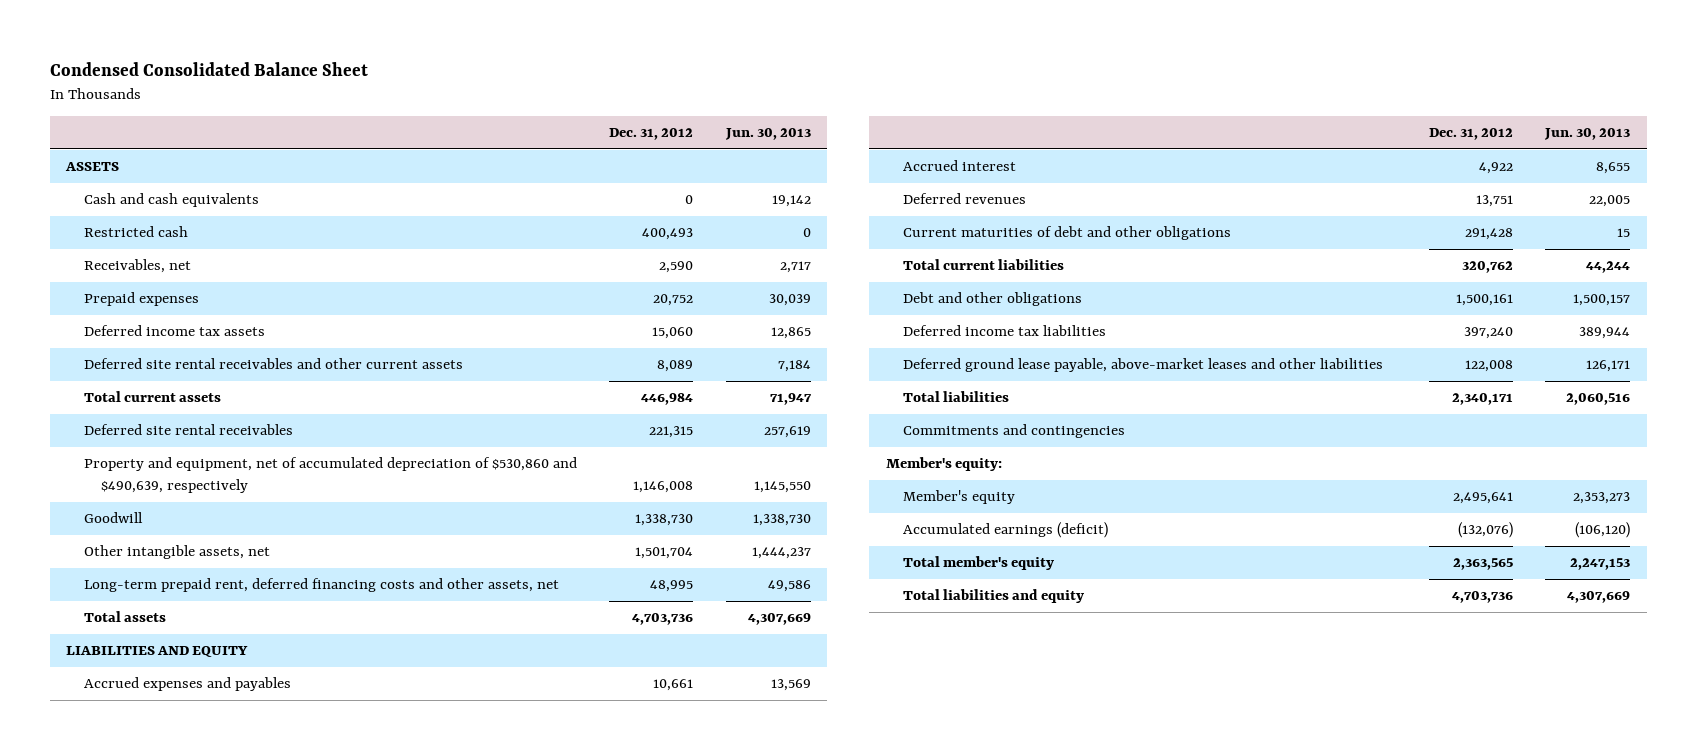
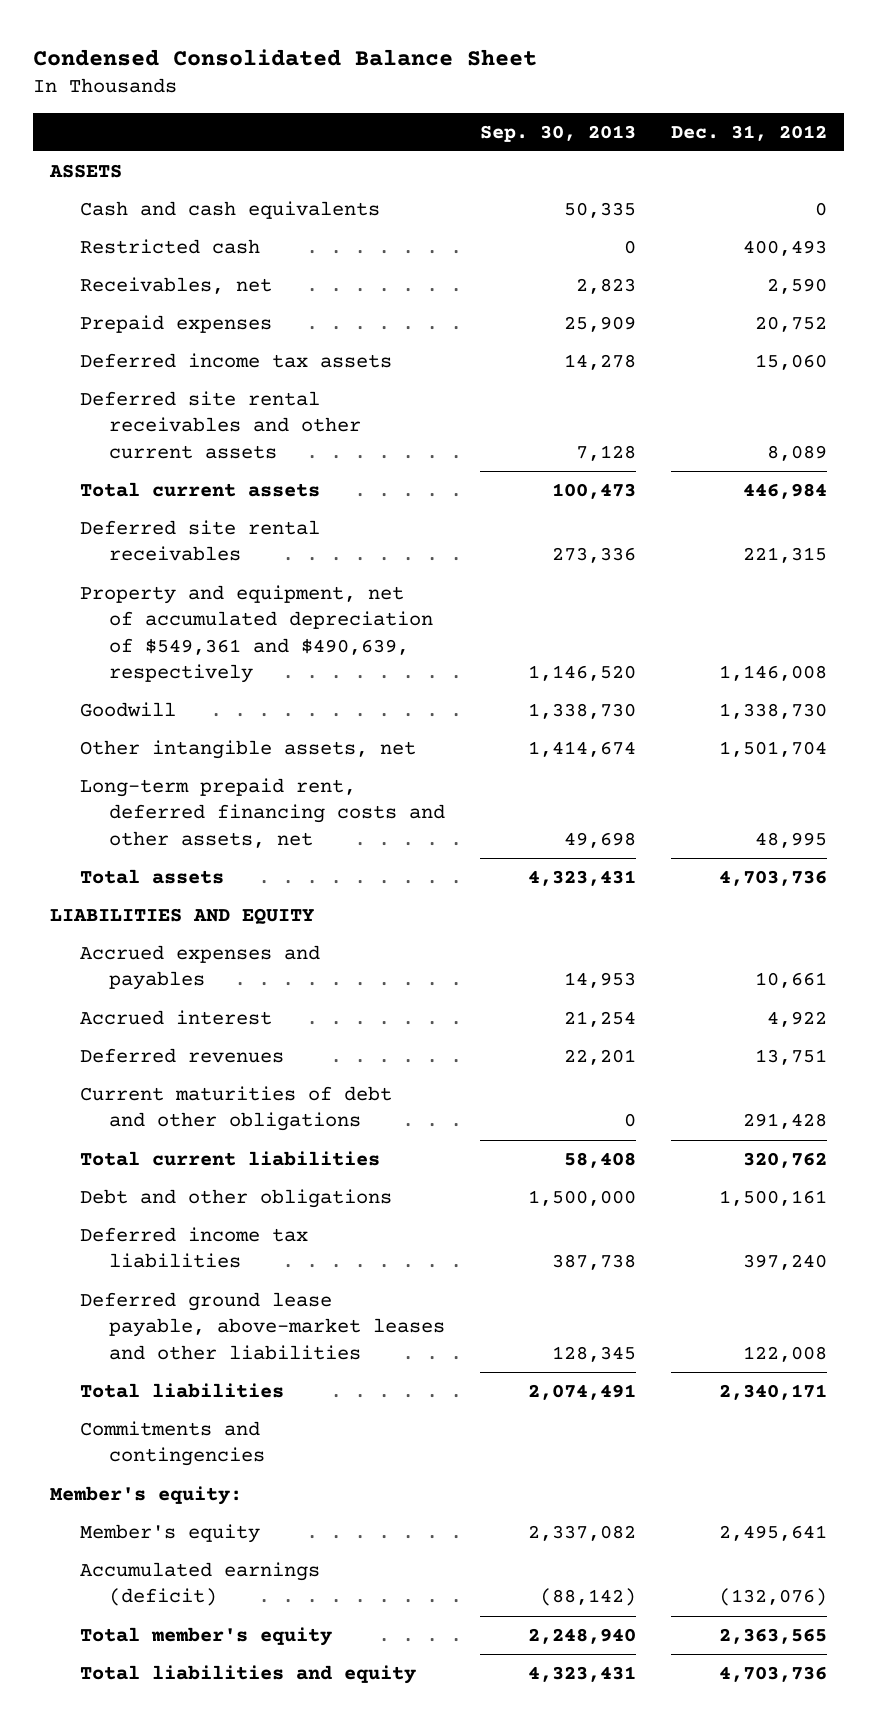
- | Dec. 31, 2012 | Jun. 30, 2013
+ | Sep. 30, 2013 | Dec. 31, 2012
- Property and equipment, net of accumulated depreciation of $530,860 and $490,639, respectively | 1,146,008 | 1,145,550
+ Property and equipment, net of accumulated depreciation of $549,361 and $490,639, respectively | 1,146,520 | 1,146,008

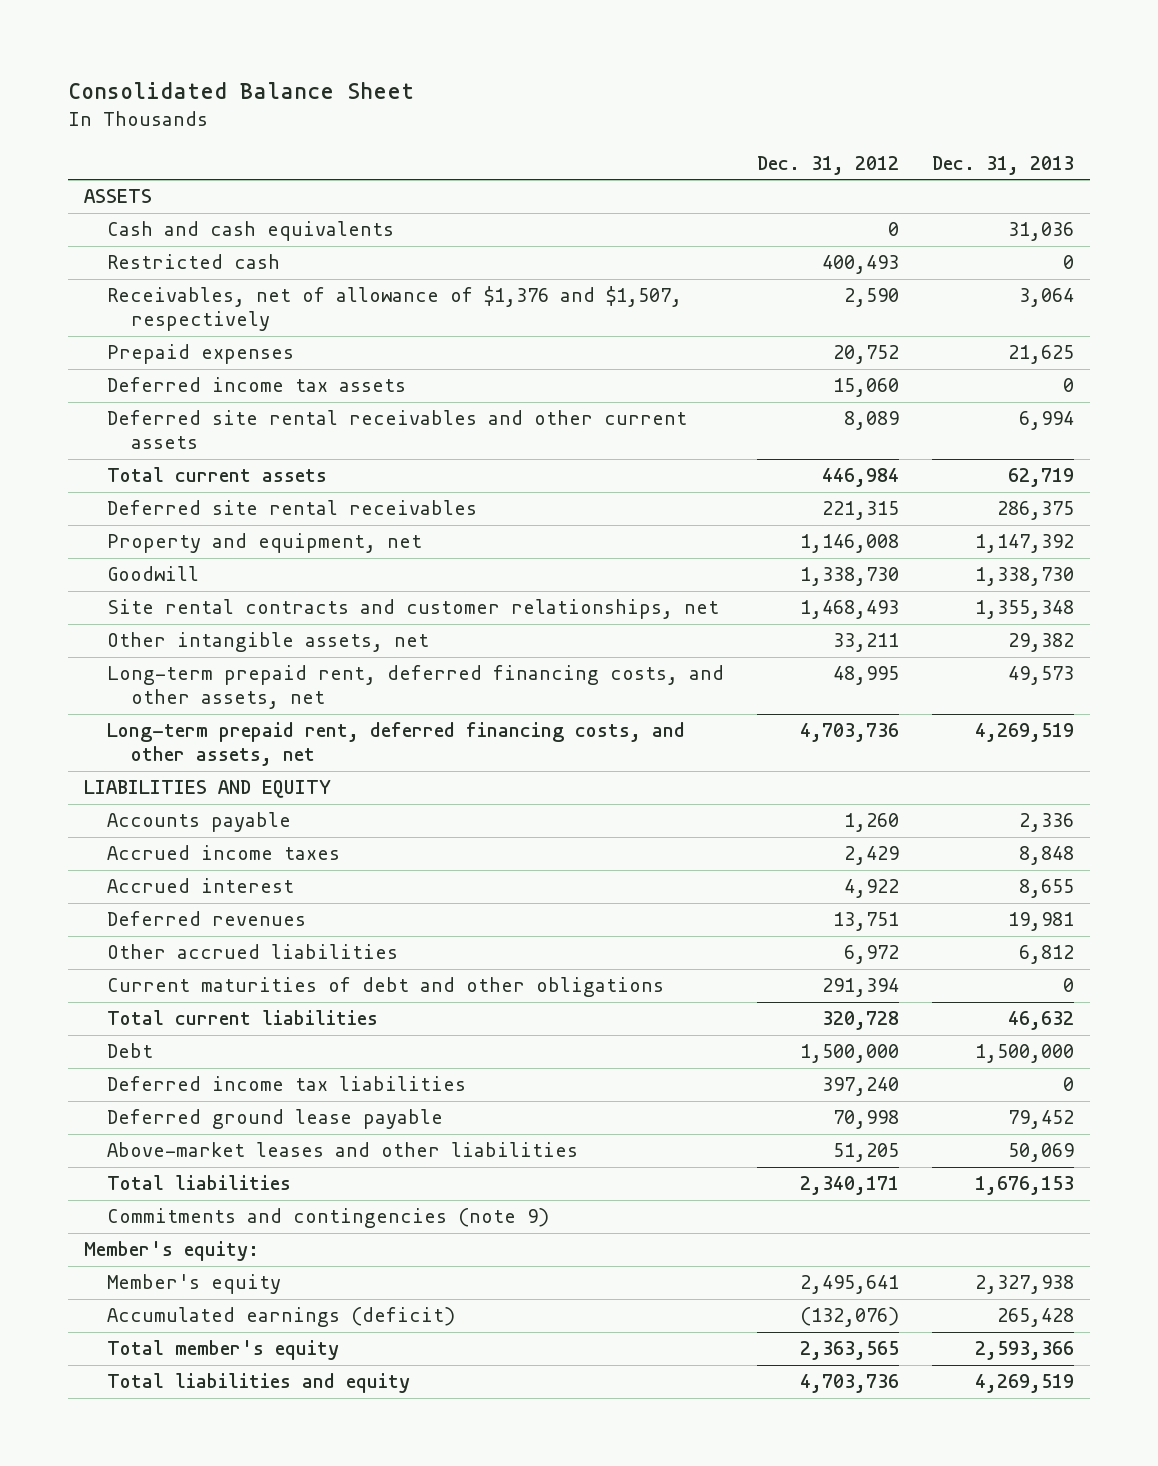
- Condensed Consolidated Balance Sheet
+ Consolidated Balance Sheet
- | Sep. 30, 2013 | Dec. 31, 2012
+ | Dec. 31, 2012 | Dec. 31, 2013
- Receivables, net | 2,823 | 2,590
+ Receivables, net of allowance of $1,376 and $1,507, respectively | 2,590 | 3,064
- Property and equipment, net of accumulated depreciation of $549,361 and $490,639, respectively | 1,146,520 | 1,146,008
+ Property and equipment, net | 1,146,008 | 1,147,392
- Other intangible assets, net | 1,414,674 | 1,501,704
- Long-term prepaid rent, deferred financing costs and other assets, net | 49,698 | 48,995
- Total assets | 4,323,431 | 4,703,736
+ Site rental contracts and customer relationships, net | 1,468,493 | 1,355,348
+ Other intangible assets, net | 33,211 | 29,382
+ Long-term prepaid rent, deferred financing costs, and other assets, net | 48,995 | 49,573
+ Long-term prepaid rent, deferred financing costs, and other assets, net | 4,703,736 | 4,269,519
- Accrued expenses and payables | 14,953 | 10,661
+ Accounts payable | 1,260 | 2,336
+ Accrued income taxes | 2,429 | 8,848
- Current maturities of debt and other obligations | 0 | 291,428
- Total current liabilities | 58,408 | 320,762
- Debt and other obligations | 1,500,000 | 1,500,161
+ Other accrued liabilities | 6,972 | 6,812
+ Current maturities of debt and other obligations | 291,394 | 0
+ Total current liabilities | 320,728 | 46,632
+ Debt | 1,500,000 | 1,500,000
- Deferred ground lease payable, above-market leases and other liabilities | 128,345 | 122,008
+ Deferred ground lease payable | 70,998 | 79,452
+ Above-market leases and other liabilities | 51,205 | 50,069
- Commitments and contingencies
+ Commitments and contingencies (note 9)

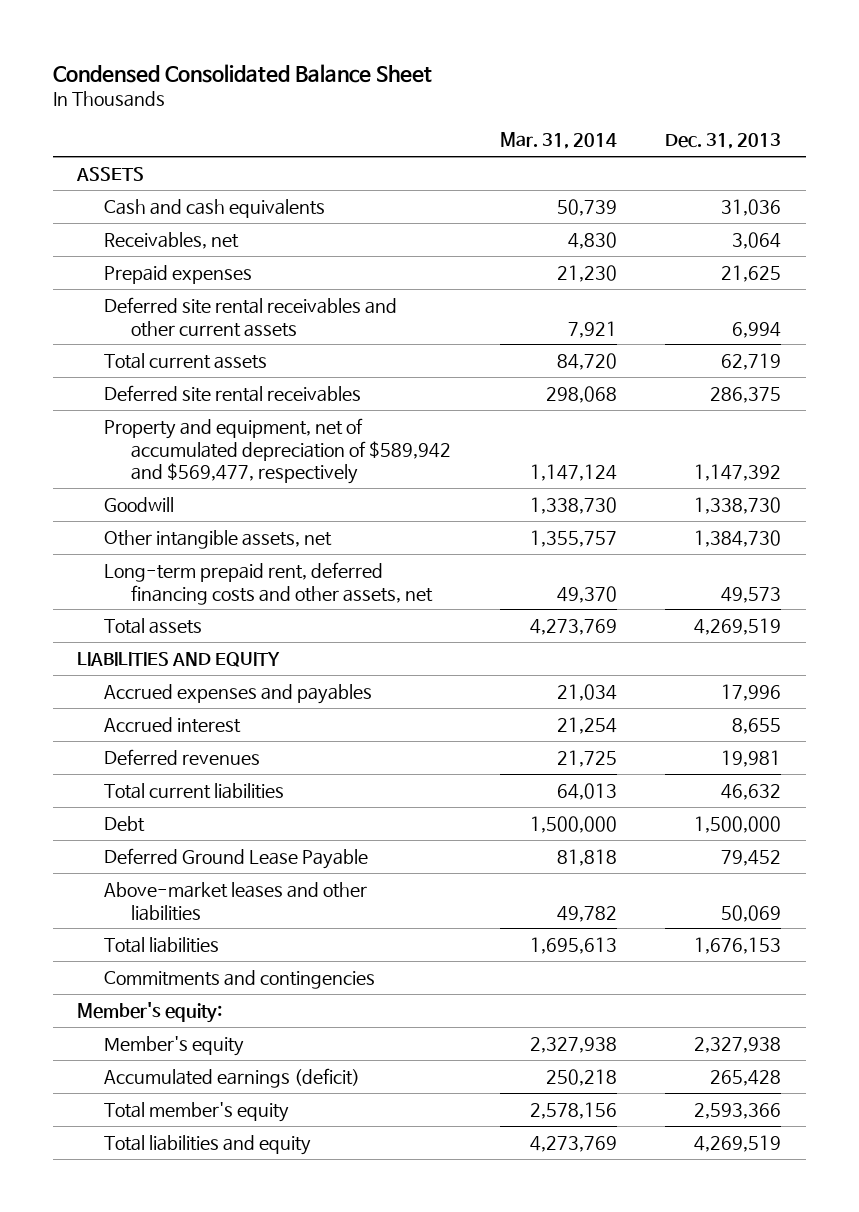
- Consolidated Balance Sheet
+ Condensed Consolidated Balance Sheet
- | Dec. 31, 2012 | Dec. 31, 2013
+ | Mar. 31, 2014 | Dec. 31, 2013
- Restricted cash | 400,493 | 0
- Receivables, net of allowance of $1,376 and $1,507, respectively | 2,590 | 3,064
+ Receivables, net | 4,830 | 3,064
- Deferred income tax assets | 15,060 | 0
- Property and equipment, net | 1,146,008 | 1,147,392
+ Property and equipment, net of accumulated depreciation of $589,942 and $569,477, respectively | 1,147,124 | 1,147,392
- Site rental contracts and customer relationships, net | 1,468,493 | 1,355,348
- Other intangible assets, net | 33,211 | 29,382
- Long-term prepaid rent, deferred financing costs, and other assets, net | 48,995 | 49,573
- Long-term prepaid rent, deferred financing costs, and other assets, net | 4,703,736 | 4,269,519
+ Other intangible assets, net | 1,355,757 | 1,384,730
+ Long-term prepaid rent, deferred financing costs and other assets, net | 49,370 | 49,573
+ Total assets | 4,273,769 | 4,269,519
- Accounts payable | 1,260 | 2,336
- Accrued income taxes | 2,429 | 8,848
+ Accrued expenses and payables | 21,034 | 17,996
- Other accrued liabilities | 6,972 | 6,812
- Current maturities of debt and other obligations | 291,394 | 0
- Deferred income tax liabilities | 397,240 | 0
- Deferred ground lease payable | 70,998 | 79,452
+ Deferred Ground Lease Payable | 81,818 | 79,452
- Commitments and contingencies (note 9)
+ Commitments and contingencies

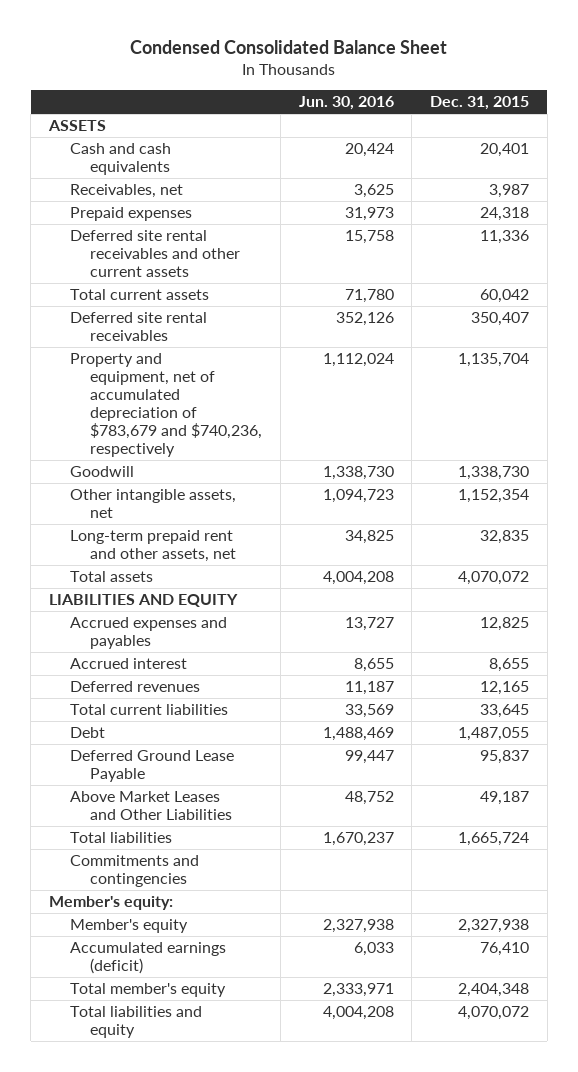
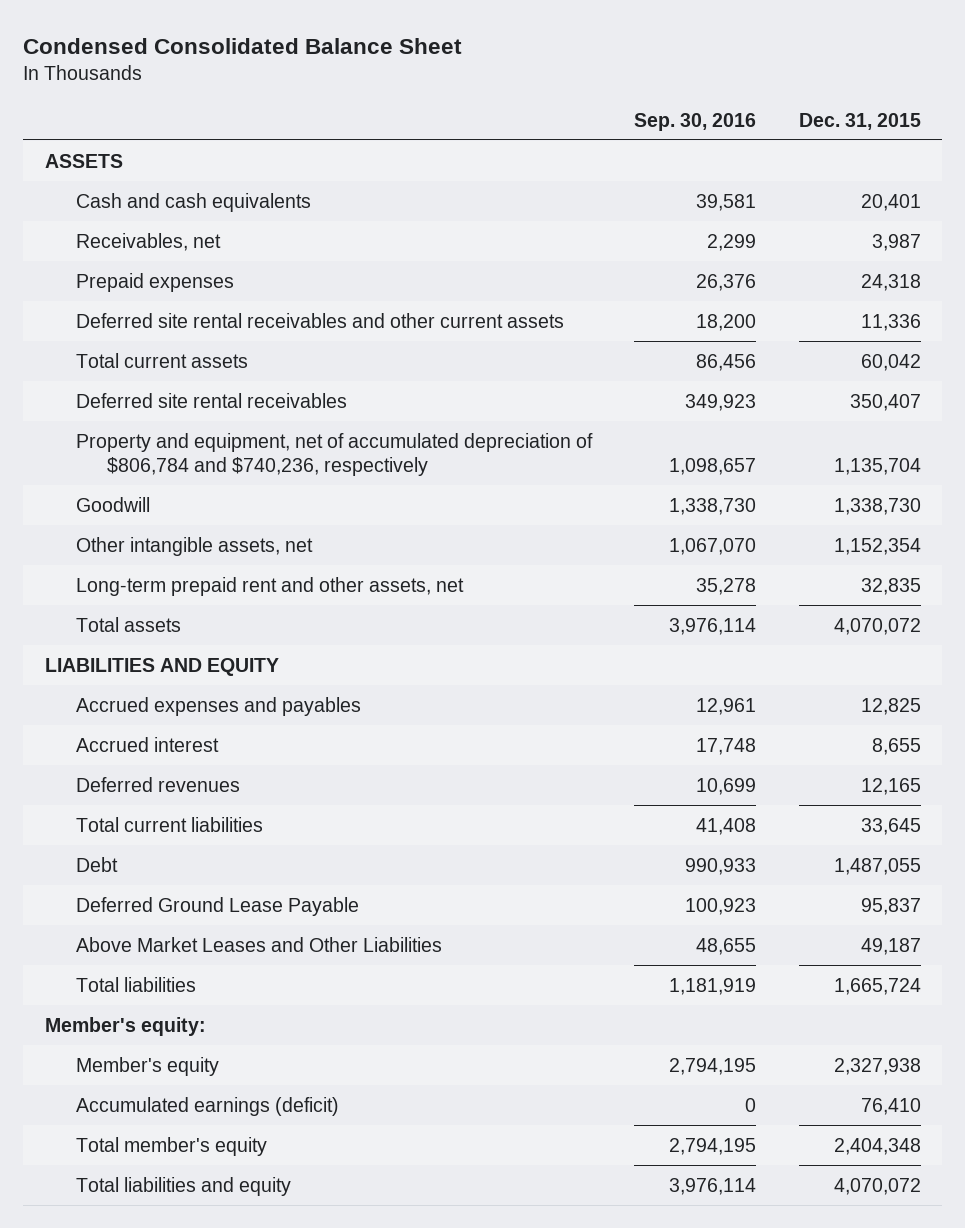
- | Jun. 30, 2016 | Dec. 31, 2015
+ | Sep. 30, 2016 | Dec. 31, 2015
- Property and equipment, net of accumulated depreciation of $783,679 and $740,236, respectively | 1,112,024 | 1,135,704
+ Property and equipment, net of accumulated depreciation of $806,784 and $740,236, respectively | 1,098,657 | 1,135,704
- Commitments and contingencies

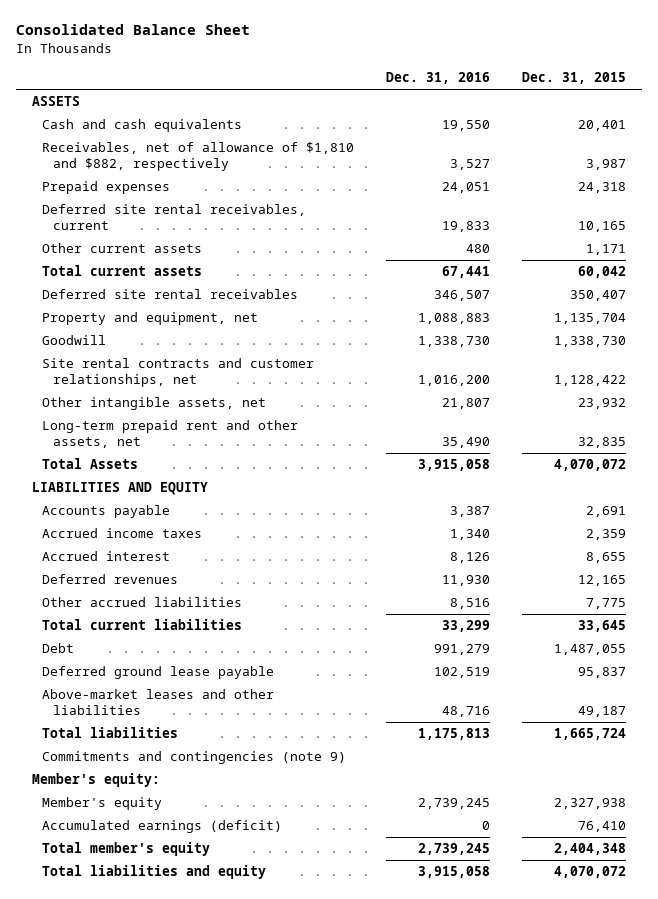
- Condensed Consolidated Balance Sheet
+ Consolidated Balance Sheet
- | Sep. 30, 2016 | Dec. 31, 2015
+ | Dec. 31, 2016 | Dec. 31, 2015
- Receivables, net | 2,299 | 3,987
+ Receivables, net of allowance of $1,810 and $882, respectively | 3,527 | 3,987
- Deferred site rental receivables and other current assets | 18,200 | 11,336
+ Deferred site rental receivables, current | 19,833 | 10,165
+ Other current assets | 480 | 1,171
- Property and equipment, net of accumulated depreciation of $806,784 and $740,236, respectively | 1,098,657 | 1,135,704
+ Property and equipment, net | 1,088,883 | 1,135,704
- Other intangible assets, net | 1,067,070 | 1,152,354
+ Site rental contracts and customer relationships, net | 1,016,200 | 1,128,422
+ Other intangible assets, net | 21,807 | 23,932
- Total assets | 3,976,114 | 4,070,072
+ Total Assets | 3,915,058 | 4,070,072
- Accrued expenses and payables | 12,961 | 12,825
+ Accounts payable | 3,387 | 2,691
+ Accrued income taxes | 1,340 | 2,359
+ Other accrued liabilities | 8,516 | 7,775
- Deferred Ground Lease Payable | 100,923 | 95,837
- Above Market Leases and Other Liabilities | 48,655 | 49,187
+ Deferred ground lease payable | 102,519 | 95,837
+ Above-market leases and other liabilities | 48,716 | 49,187
+ Commitments and contingencies (note 9)

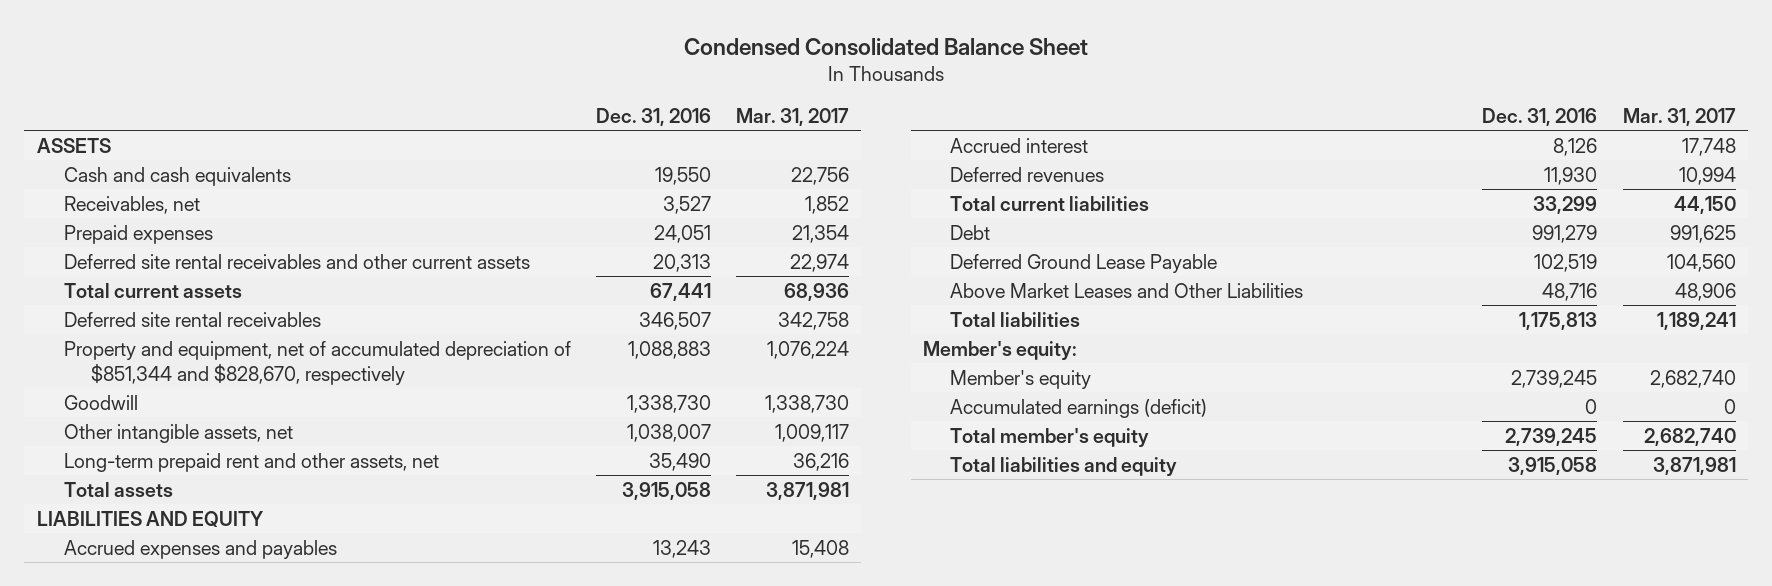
- Consolidated Balance Sheet
+ Condensed Consolidated Balance Sheet
- | Dec. 31, 2016 | Dec. 31, 2015
+ | Dec. 31, 2016 | Mar. 31, 2017
- Receivables, net of allowance of $1,810 and $882, respectively | 3,527 | 3,987
+ Receivables, net | 3,527 | 1,852
- Deferred site rental receivables, current | 19,833 | 10,165
- Other current assets | 480 | 1,171
+ Deferred site rental receivables and other current assets | 20,313 | 22,974
- Property and equipment, net | 1,088,883 | 1,135,704
+ Property and equipment, net of accumulated depreciation of $851,344 and $828,670, respectively | 1,088,883 | 1,076,224
- Site rental contracts and customer relationships, net | 1,016,200 | 1,128,422
- Other intangible assets, net | 21,807 | 23,932
+ Other intangible assets, net | 1,038,007 | 1,009,117
- Total Assets | 3,915,058 | 4,070,072
+ Total assets | 3,915,058 | 3,871,981
- Accounts payable | 3,387 | 2,691
- Accrued income taxes | 1,340 | 2,359
+ Accrued expenses and payables | 13,243 | 15,408
- Other accrued liabilities | 8,516 | 7,775
- Deferred ground lease payable | 102,519 | 95,837
- Above-market leases and other liabilities | 48,716 | 49,187
+ Deferred Ground Lease Payable | 102,519 | 104,560
+ Above Market Leases and Other Liabilities | 48,716 | 48,906
- Commitments and contingencies (note 9)

